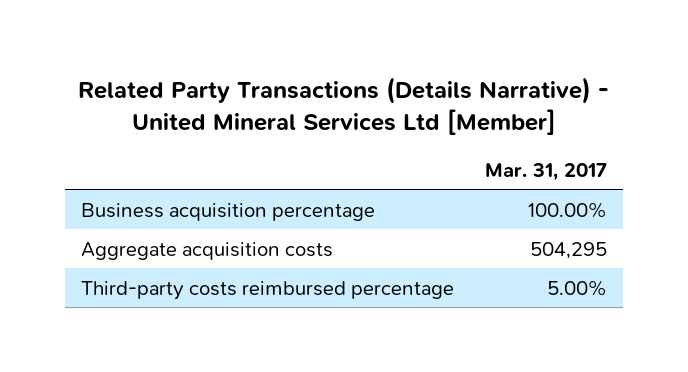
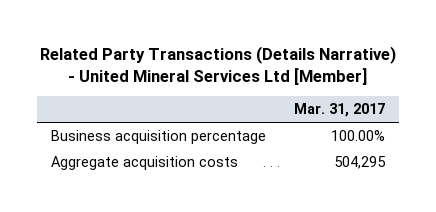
- Third-party costs reimbursed percentage | 5.00%

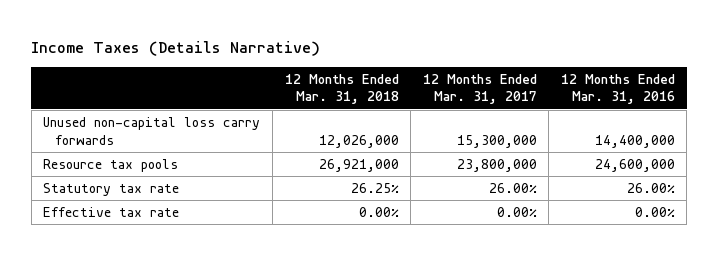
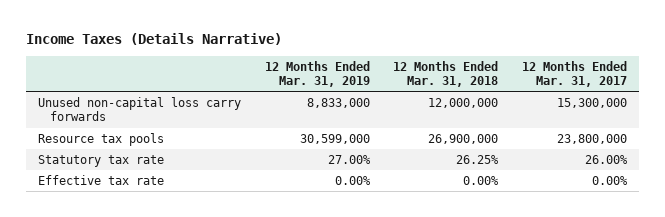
- | 12 Months Ended Mar. 31, 2018 | 12 Months Ended Mar. 31, 2017 | 12 Months Ended Mar. 31, 2016
+ | 12 Months Ended Mar. 31, 2019 | 12 Months Ended Mar. 31, 2018 | 12 Months Ended Mar. 31, 2017
- Unused non-capital loss carry forwards | 12,026,000 | 15,300,000 | 14,400,000
- Resource tax pools | 26,921,000 | 23,800,000 | 24,600,000
+ Unused non-capital loss carry forwards | 8,833,000 | 12,000,000 | 15,300,000
+ Resource tax pools | 30,599,000 | 26,900,000 | 23,800,000

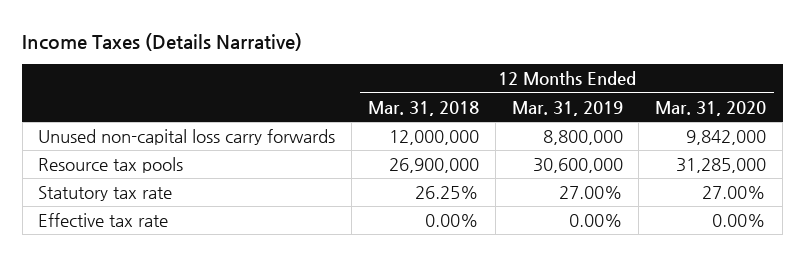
- | 12 Months Ended Mar. 31, 2019 | 12 Months Ended Mar. 31, 2018 | 12 Months Ended Mar. 31, 2017
+ | 12 Months Ended Mar. 31, 2018 | 12 Months Ended Mar. 31, 2019 | 12 Months Ended Mar. 31, 2020
- Unused non-capital loss carry forwards | 8,833,000 | 12,000,000 | 15,300,000
- Resource tax pools | 30,599,000 | 26,900,000 | 23,800,000
+ Unused non-capital loss carry forwards | 12,000,000 | 8,800,000 | 9,842,000
+ Resource tax pools | 26,900,000 | 30,600,000 | 31,285,000

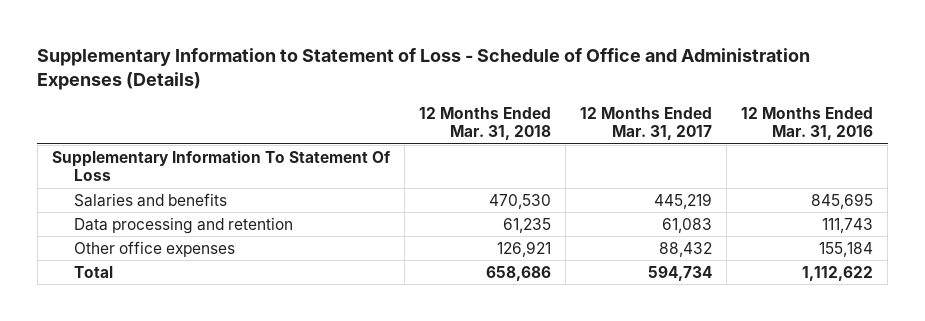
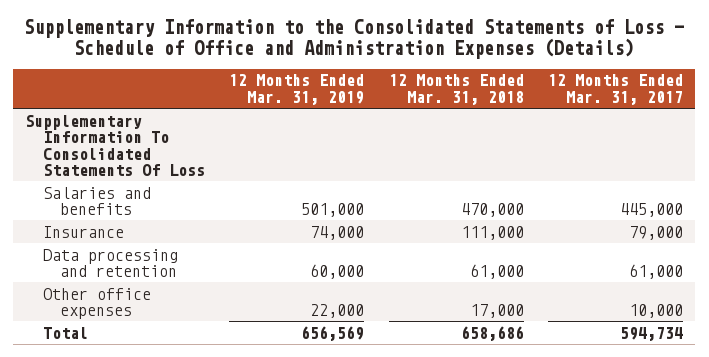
- Supplementary Information to Statement of Loss - Schedule of Office and Administration Expenses (Details)
+ Supplementary Information to the Consolidated Statements of Loss - Schedule of Office and Administration Expenses (Details)
- | 12 Months Ended Mar. 31, 2018 | 12 Months Ended Mar. 31, 2017 | 12 Months Ended Mar. 31, 2016
+ | 12 Months Ended Mar. 31, 2019 | 12 Months Ended Mar. 31, 2018 | 12 Months Ended Mar. 31, 2017
- Supplementary Information To Statement Of Loss
- Salaries and benefits | 470,530 | 445,219 | 845,695
- Data processing and retention | 61,235 | 61,083 | 111,743
- Other office expenses | 126,921 | 88,432 | 155,184
+ Supplementary Information To Consolidated Statements Of Loss
+ Salaries and benefits | 501,000 | 470,000 | 445,000
+ Insurance | 74,000 | 111,000 | 79,000
+ Data processing and retention | 60,000 | 61,000 | 61,000
+ Other office expenses | 22,000 | 17,000 | 10,000

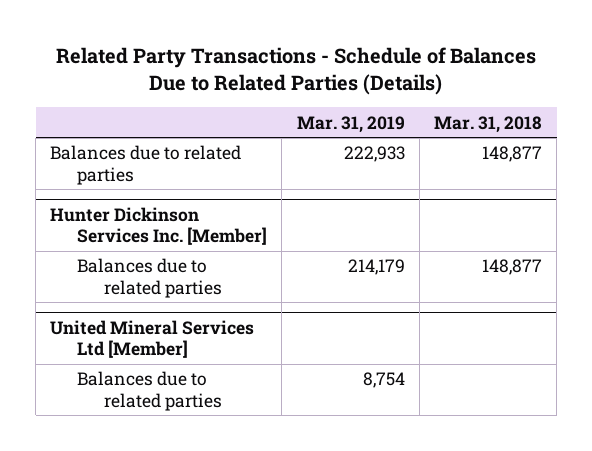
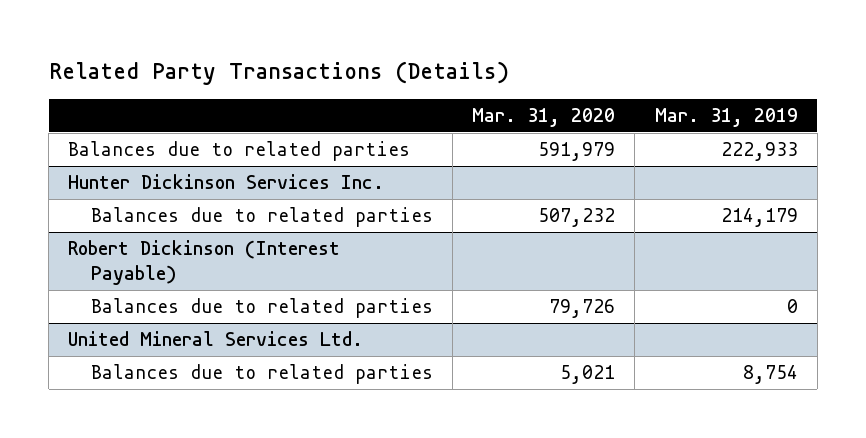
- Related Party Transactions - Schedule of Balances Due to Related Parties (Details)
+ Related Party Transactions (Details)
- | Mar. 31, 2019 | Mar. 31, 2018
+ | Mar. 31, 2020 | Mar. 31, 2019
- Hunter Dickinson Services Inc. [Member]
+ Hunter Dickinson Services Inc.
- United Mineral Services Ltd [Member]
+ Robert Dickinson (Interest Payable)
+ Balances due to related parties | 79,726 | 0
+ United Mineral Services Ltd.

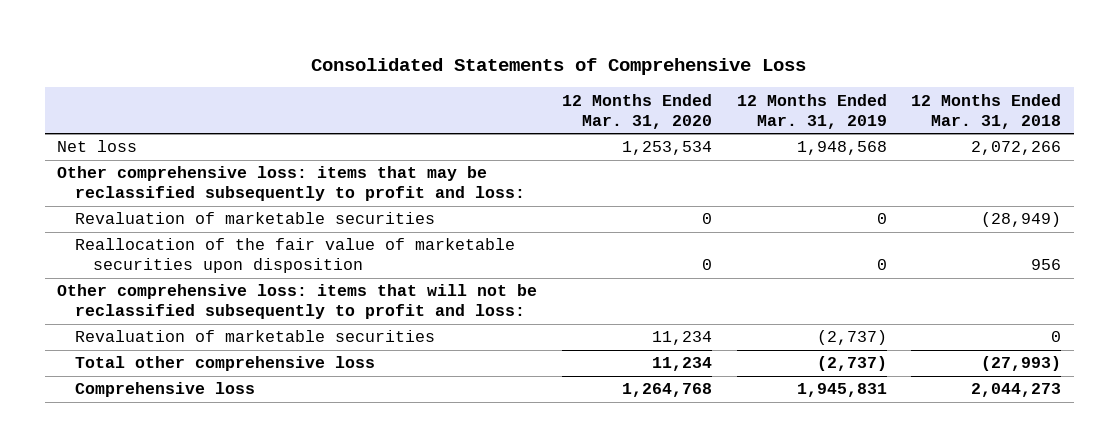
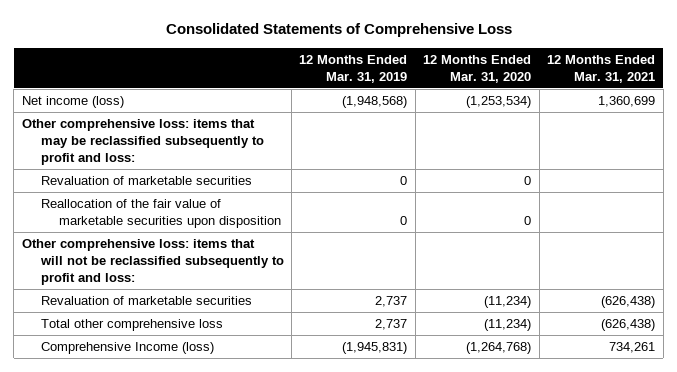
- | 12 Months Ended Mar. 31, 2020 | 12 Months Ended Mar. 31, 2019 | 12 Months Ended Mar. 31, 2018
+ | 12 Months Ended Mar. 31, 2019 | 12 Months Ended Mar. 31, 2020 | 12 Months Ended Mar. 31, 2021
- Net loss | 1,253,534 | 1,948,568 | 2,072,266
+ Net income (loss) | (1,948,568) | (1,253,534) | 1,360,699
- Revaluation of marketable securities | 11,234 | (2,737) | 0
- Total other comprehensive loss | 11,234 | (2,737) | (27,993)
- Comprehensive loss | 1,264,768 | 1,945,831 | 2,044,273
+ Revaluation of marketable securities | 2,737 | (11,234) | (626,438)
+ Total other comprehensive loss | 2,737 | (11,234) | (626,438)
+ Comprehensive Income (loss) | (1,945,831) | (1,264,768) | 734,261

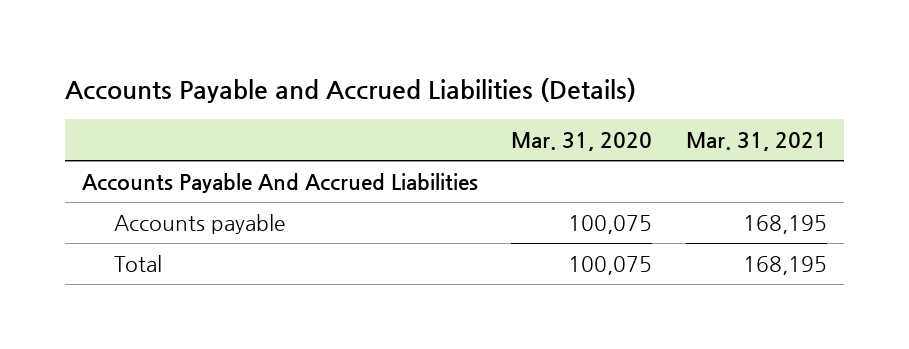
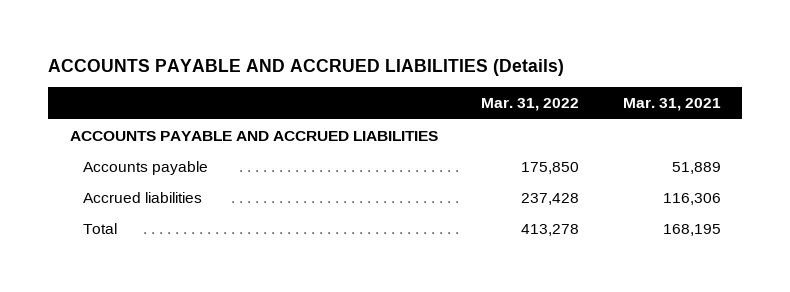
- Accounts Payable and Accrued Liabilities (Details)
+ ACCOUNTS PAYABLE AND ACCRUED LIABILITIES (Details)
- | Mar. 31, 2020 | Mar. 31, 2021
+ | Mar. 31, 2022 | Mar. 31, 2021
- Accounts Payable And Accrued Liabilities
- Accounts payable | 100,075 | 168,195
+ ACCOUNTS PAYABLE AND ACCRUED LIABILITIES
+ Accounts payable | 175,850 | 51,889
+ Accrued liabilities | 237,428 | 116,306

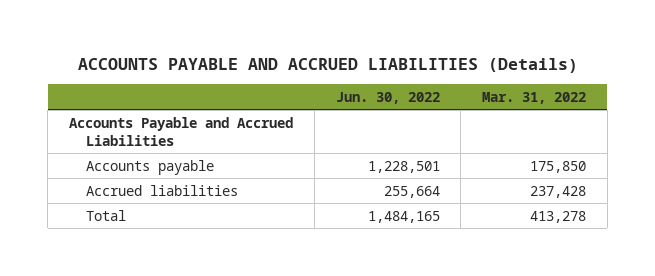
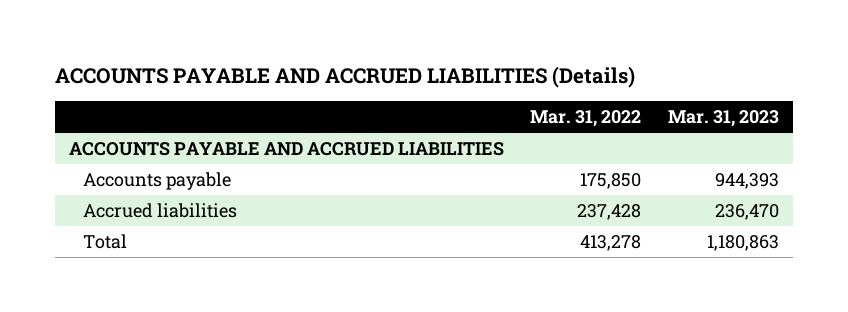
- | Jun. 30, 2022 | Mar. 31, 2022
+ | Mar. 31, 2022 | Mar. 31, 2023
- Accounts Payable and Accrued Liabilities
+ ACCOUNTS PAYABLE AND ACCRUED LIABILITIES

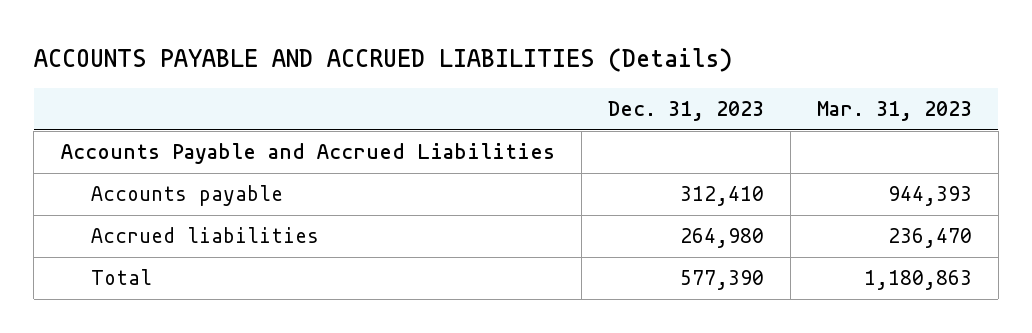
- | Mar. 31, 2022 | Mar. 31, 2023
+ | Dec. 31, 2023 | Mar. 31, 2023
- ACCOUNTS PAYABLE AND ACCRUED LIABILITIES
+ Accounts Payable and Accrued Liabilities

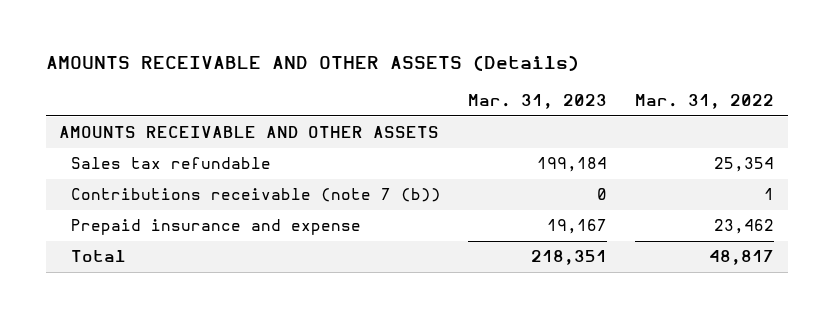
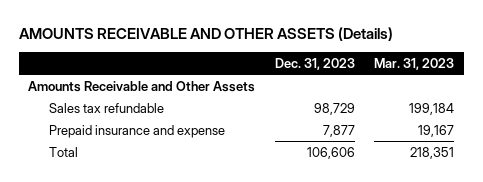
- | Mar. 31, 2023 | Mar. 31, 2022
+ | Dec. 31, 2023 | Mar. 31, 2023
- AMOUNTS RECEIVABLE AND OTHER ASSETS
+ Amounts Receivable and Other Assets
- Contributions receivable (note 7 (b)) | 0 | 1

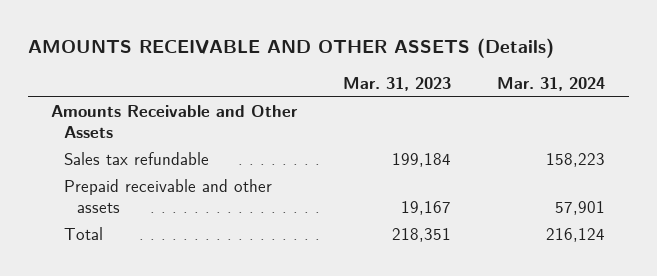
- | Dec. 31, 2023 | Mar. 31, 2023
+ | Mar. 31, 2023 | Mar. 31, 2024
- Prepaid insurance and expense | 7,877 | 19,167
+ Prepaid receivable and other assets | 19,167 | 57,901

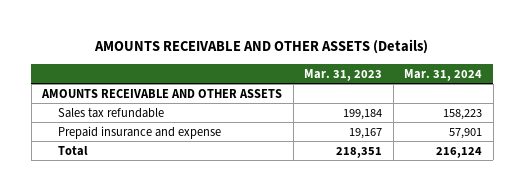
- Amounts Receivable and Other Assets
+ AMOUNTS RECEIVABLE AND OTHER ASSETS
- Prepaid receivable and other assets | 19,167 | 57,901
+ Prepaid insurance and expense | 19,167 | 57,901

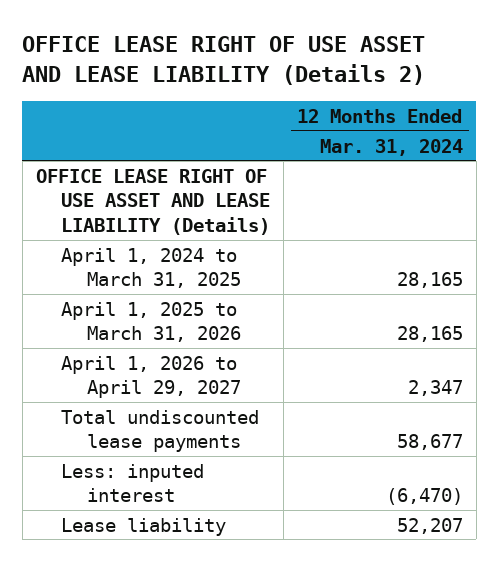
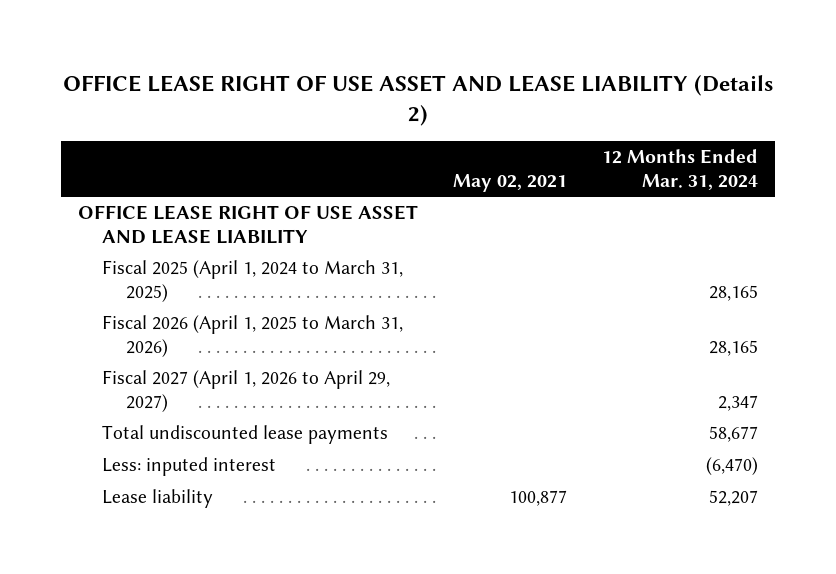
- | 12 Months Ended Mar. 31, 2024
+ | May 02, 2021 | 12 Months Ended Mar. 31, 2024
- OFFICE LEASE RIGHT OF USE ASSET AND LEASE LIABILITY (Details)
- April 1, 2024 to March 31, 2025 | 28,165
- April 1, 2025 to March 31, 2026 | 28,165
- April 1, 2026 to April 29, 2027 | 2,347
+ OFFICE LEASE RIGHT OF USE ASSET AND LEASE LIABILITY
+ Fiscal 2025 (April 1, 2024 to March 31, 2025) | | 28,165
+ Fiscal 2026 (April 1, 2025 to March 31, 2026) | | 28,165
+ Fiscal 2027 (April 1, 2026 to April 29, 2027) | | 2,347

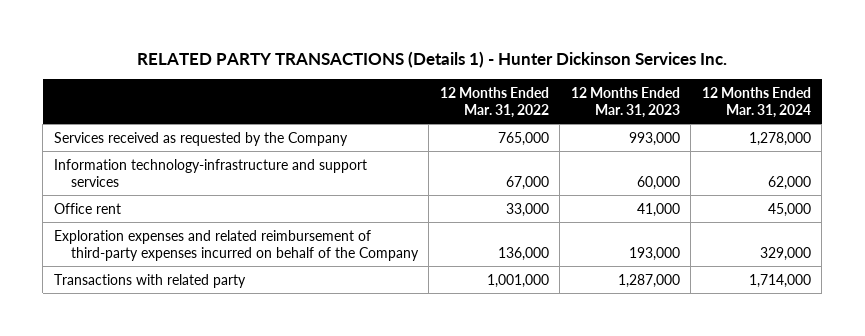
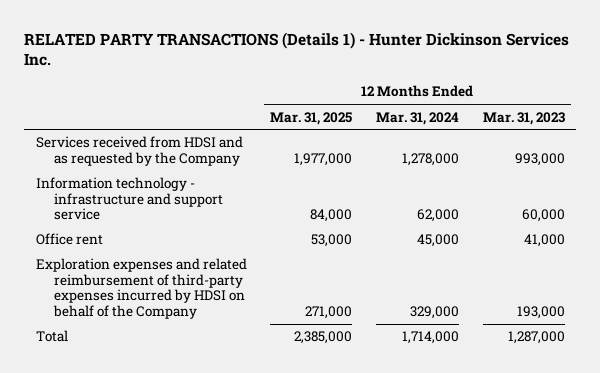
- | 12 Months Ended Mar. 31, 2022 | 12 Months Ended Mar. 31, 2023 | 12 Months Ended Mar. 31, 2024
+ | 12 Months Ended Mar. 31, 2025 | 12 Months Ended Mar. 31, 2024 | 12 Months Ended Mar. 31, 2023
- Services received as requested by the Company | 765,000 | 993,000 | 1,278,000
- Information technology-infrastructure and support services | 67,000 | 60,000 | 62,000
+ Services received from HDSI and as requested by the Company | 1,977,000 | 1,278,000 | 993,000
+ Information technology - infrastructure and support service | 84,000 | 62,000 | 60,000
- Exploration expenses and related reimbursement of third-party expenses incurred on behalf of the Company | 136,000 | 193,000 | 329,000
- Transactions with related party | 1,001,000 | 1,287,000 | 1,714,000
+ Exploration expenses and related reimbursement of third-party expenses incurred by HDSI on behalf of the Company | 271,000 | 329,000 | 193,000
+ Total | 2,385,000 | 1,714,000 | 1,287,000

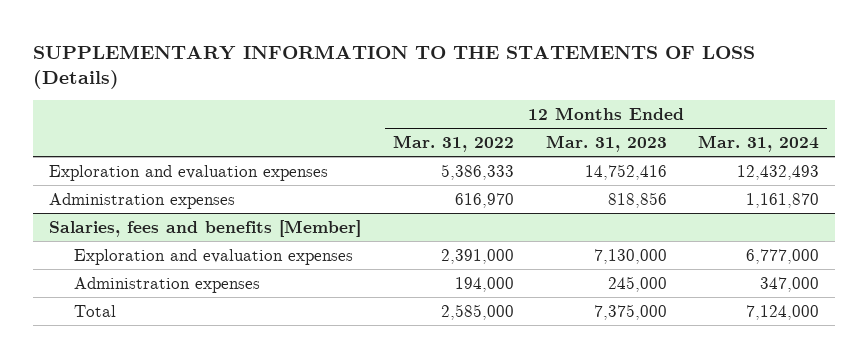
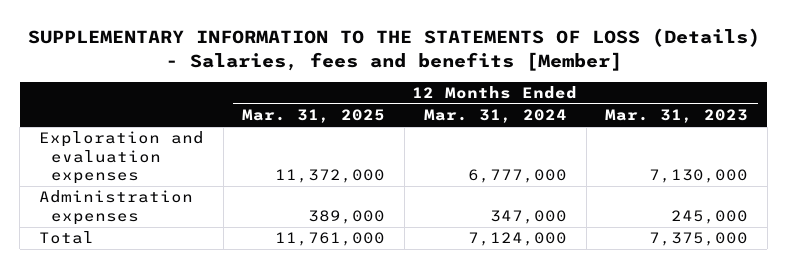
- SUPPLEMENTARY INFORMATION TO THE STATEMENTS OF LOSS (Details)
+ SUPPLEMENTARY INFORMATION TO THE STATEMENTS OF LOSS (Details) - Salaries, fees and benefits [Member]
- | 12 Months Ended Mar. 31, 2022 | 12 Months Ended Mar. 31, 2023 | 12 Months Ended Mar. 31, 2024
+ | 12 Months Ended Mar. 31, 2025 | 12 Months Ended Mar. 31, 2024 | 12 Months Ended Mar. 31, 2023
- Exploration and evaluation expenses | 5,386,333 | 14,752,416 | 12,432,493
- Administration expenses | 616,970 | 818,856 | 1,161,870
- Salaries, fees and benefits [Member]

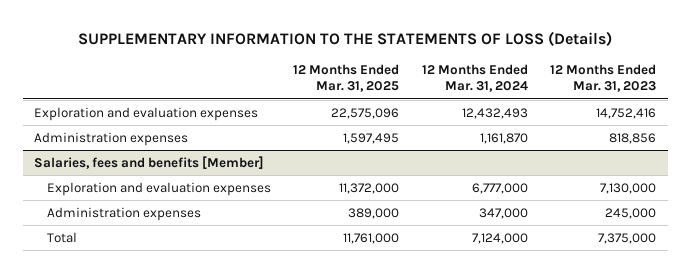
- SUPPLEMENTARY INFORMATION TO THE STATEMENTS OF LOSS (Details) - Salaries, fees and benefits [Member]
+ SUPPLEMENTARY INFORMATION TO THE STATEMENTS OF LOSS (Details)
+ Exploration and evaluation expenses | 22,575,096 | 12,432,493 | 14,752,416
+ Administration expenses | 1,597,495 | 1,161,870 | 818,856
+ Salaries, fees and benefits [Member]

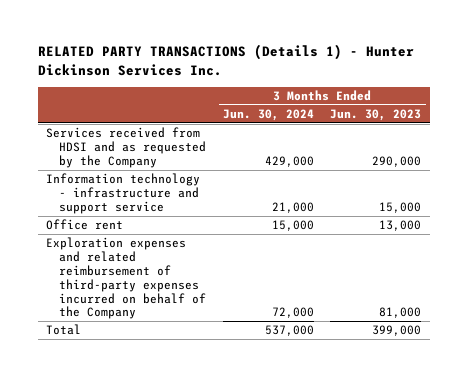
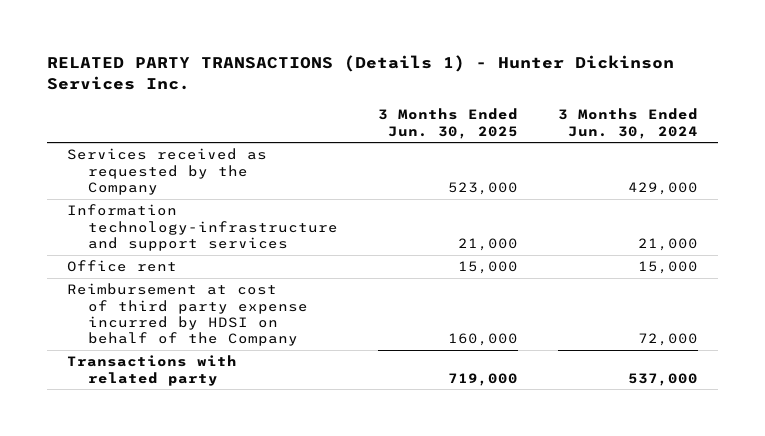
- | 3 Months Ended Jun. 30, 2024 | 3 Months Ended Jun. 30, 2023
+ | 3 Months Ended Jun. 30, 2025 | 3 Months Ended Jun. 30, 2024
- Services received from HDSI and as requested by the Company | 429,000 | 290,000
- Information technology - infrastructure and support service | 21,000 | 15,000
+ Services received as requested by the Company | 523,000 | 429,000
+ Information technology-infrastructure and support services | 21,000 | 21,000
- Exploration expenses and related reimbursement of third-party expenses incurred on behalf of the Company | 72,000 | 81,000
- Total | 537,000 | 399,000
+ Reimbursement at cost of third party expense incurred by HDSI on behalf of the Company | 160,000 | 72,000
+ Transactions with related party | 719,000 | 537,000

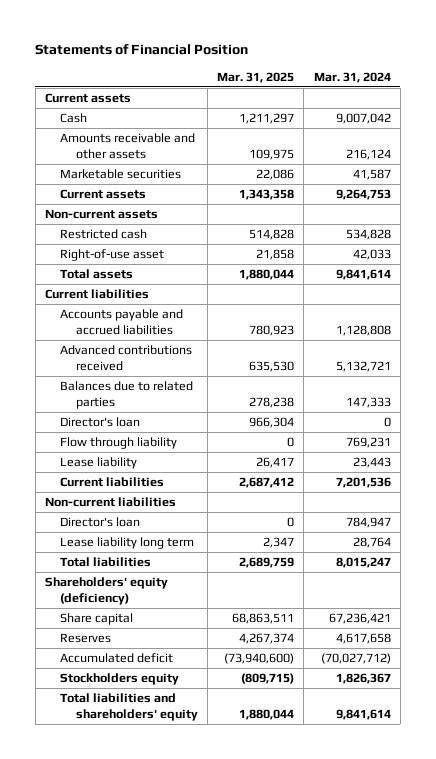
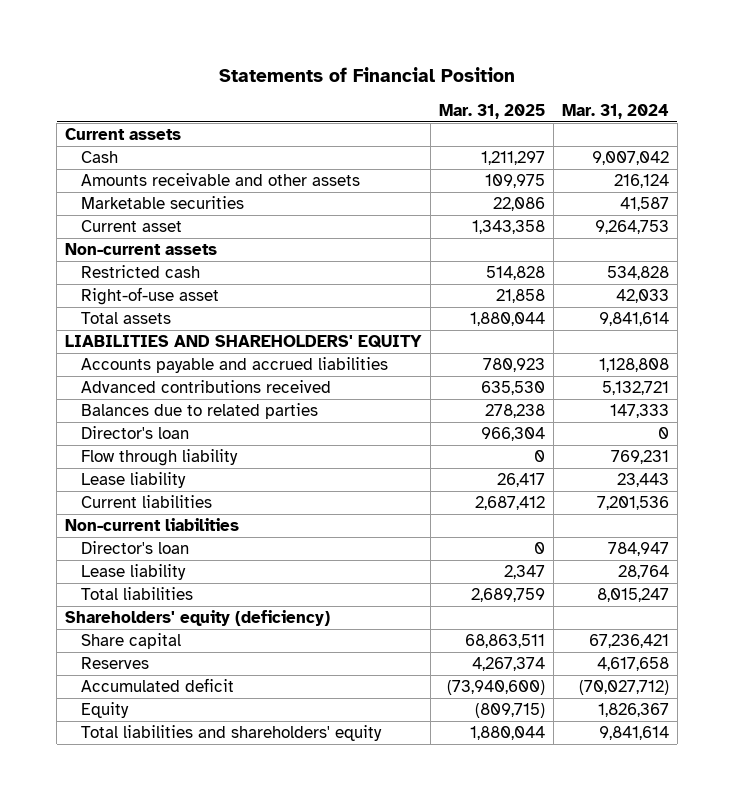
- Current assets | 1,343,358 | 9,264,753
+ Current asset | 1,343,358 | 9,264,753
- Current liabilities
+ LIABILITIES AND SHAREHOLDERS' EQUITY
- Lease liability long term | 2,347 | 28,764
+ Lease liability | 2,347 | 28,764
- Stockholders equity | (809,715) | 1,826,367
+ Equity | (809,715) | 1,826,367

